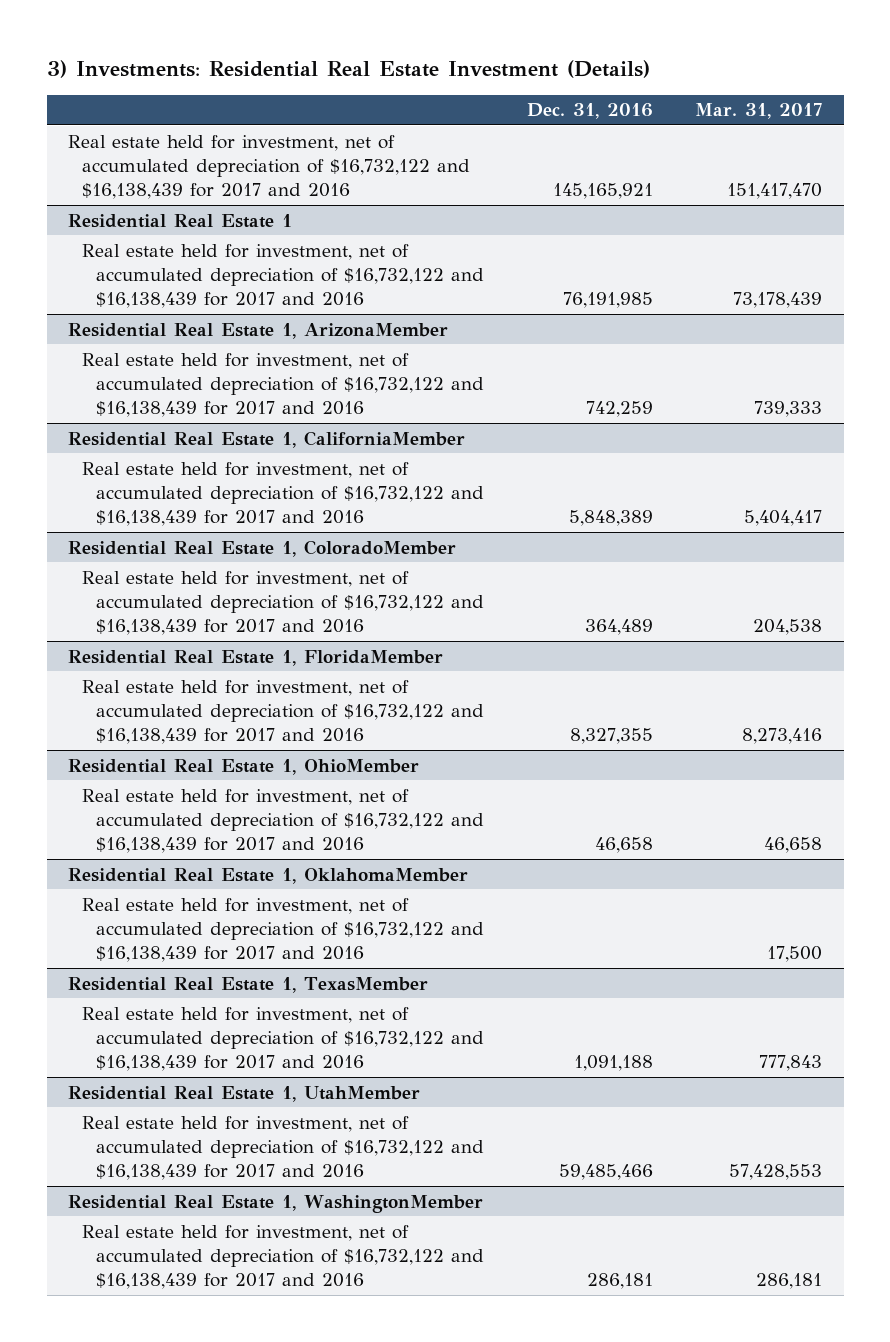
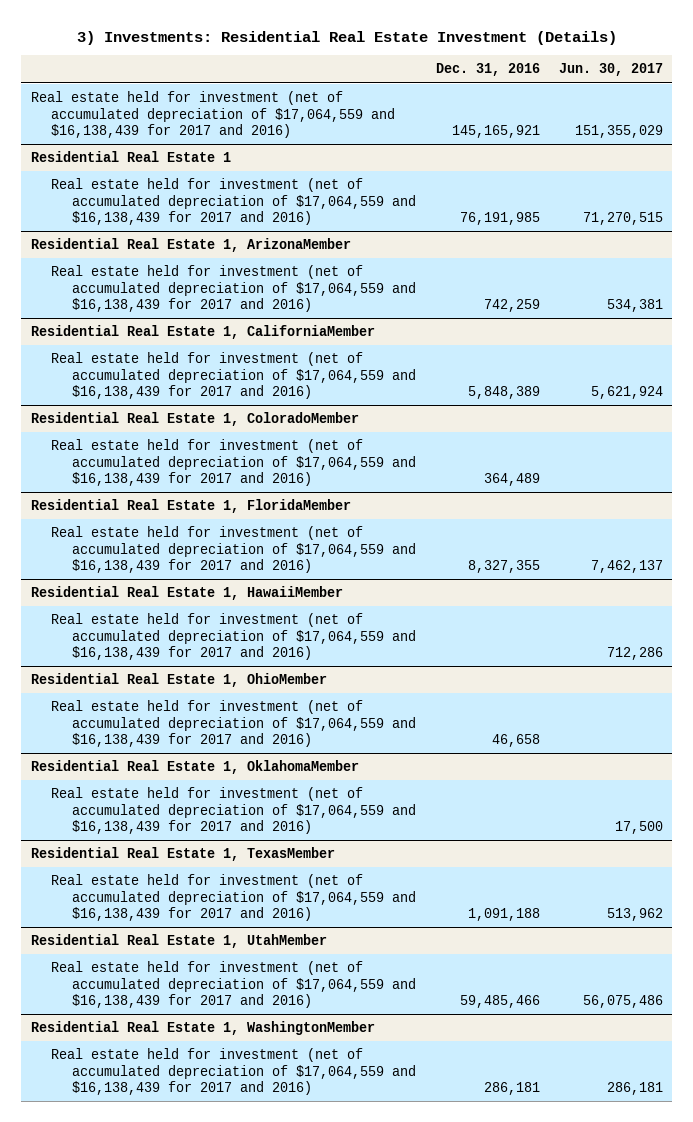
- | Dec. 31, 2016 | Mar. 31, 2017
+ | Dec. 31, 2016 | Jun. 30, 2017
- Real estate held for investment, net of accumulated depreciation of $16,732,122 and $16,138,439 for 2017 and 2016 | 145,165,921 | 151,417,470
+ Real estate held for investment (net of accumulated depreciation of $17,064,559 and $16,138,439 for 2017 and 2016) | 145,165,921 | 151,355,029
@ Residential Real Estate 1
- Real estate held for investment, net of accumulated depreciation of $16,732,122 and $16,138,439 for 2017 and 2016 | 76,191,985 | 73,178,439
+ Real estate held for investment (net of accumulated depreciation of $17,064,559 and $16,138,439 for 2017 and 2016) | 76,191,985 | 71,270,515
@ Residential Real Estate 1, ArizonaMember
- Real estate held for investment, net of accumulated depreciation of $16,732,122 and $16,138,439 for 2017 and 2016 | 742,259 | 739,333
+ Real estate held for investment (net of accumulated depreciation of $17,064,559 and $16,138,439 for 2017 and 2016) | 742,259 | 534,381
@ Residential Real Estate 1, CaliforniaMember
- Real estate held for investment, net of accumulated depreciation of $16,732,122 and $16,138,439 for 2017 and 2016 | 5,848,389 | 5,404,417
+ Real estate held for investment (net of accumulated depreciation of $17,064,559 and $16,138,439 for 2017 and 2016) | 5,848,389 | 5,621,924
@ Residential Real Estate 1, ColoradoMember
- Real estate held for investment, net of accumulated depreciation of $16,732,122 and $16,138,439 for 2017 and 2016 | 364,489 | 204,538
+ Real estate held for investment (net of accumulated depreciation of $17,064,559 and $16,138,439 for 2017 and 2016) | 364,489 |
@ Residential Real Estate 1, FloridaMember
- Real estate held for investment, net of accumulated depreciation of $16,732,122 and $16,138,439 for 2017 and 2016 | 8,327,355 | 8,273,416
+ Real estate held for investment (net of accumulated depreciation of $17,064,559 and $16,138,439 for 2017 and 2016) | 8,327,355 | 7,462,137
+ Residential Real Estate 1, HawaiiMember
+ Real estate held for investment (net of accumulated depreciation of $17,064,559 and $16,138,439 for 2017 and 2016) | | 712,286
@ Residential Real Estate 1, OhioMember
- Real estate held for investment, net of accumulated depreciation of $16,732,122 and $16,138,439 for 2017 and 2016 | 46,658 | 46,658
+ Real estate held for investment (net of accumulated depreciation of $17,064,559 and $16,138,439 for 2017 and 2016) | 46,658 |
@ Residential Real Estate 1, OklahomaMember
- Real estate held for investment, net of accumulated depreciation of $16,732,122 and $16,138,439 for 2017 and 2016 | | 17,500
+ Real estate held for investment (net of accumulated depreciation of $17,064,559 and $16,138,439 for 2017 and 2016) | | 17,500
@ Residential Real Estate 1, TexasMember
- Real estate held for investment, net of accumulated depreciation of $16,732,122 and $16,138,439 for 2017 and 2016 | 1,091,188 | 777,843
+ Real estate held for investment (net of accumulated depreciation of $17,064,559 and $16,138,439 for 2017 and 2016) | 1,091,188 | 513,962
@ Residential Real Estate 1, UtahMember
- Real estate held for investment, net of accumulated depreciation of $16,732,122 and $16,138,439 for 2017 and 2016 | 59,485,466 | 57,428,553
+ Real estate held for investment (net of accumulated depreciation of $17,064,559 and $16,138,439 for 2017 and 2016) | 59,485,466 | 56,075,486
@ Residential Real Estate 1, WashingtonMember
- Real estate held for investment, net of accumulated depreciation of $16,732,122 and $16,138,439 for 2017 and 2016 | 286,181 | 286,181
+ Real estate held for investment (net of accumulated depreciation of $17,064,559 and $16,138,439 for 2017 and 2016) | 286,181 | 286,181

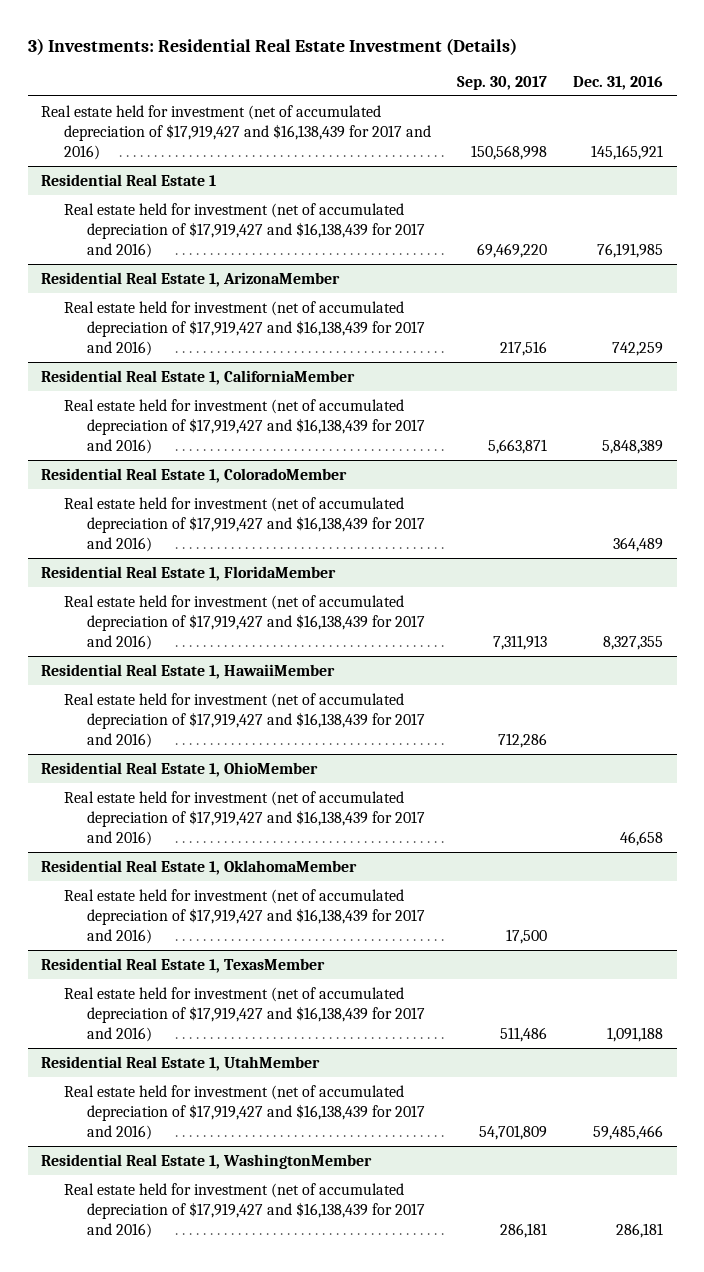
- | Dec. 31, 2016 | Jun. 30, 2017
+ | Sep. 30, 2017 | Dec. 31, 2016
- Real estate held for investment (net of accumulated depreciation of $17,064,559 and $16,138,439 for 2017 and 2016) | 145,165,921 | 151,355,029
+ Real estate held for investment (net of accumulated depreciation of $17,919,427 and $16,138,439 for 2017 and 2016) | 150,568,998 | 145,165,921
@ Residential Real Estate 1
- Real estate held for investment (net of accumulated depreciation of $17,064,559 and $16,138,439 for 2017 and 2016) | 76,191,985 | 71,270,515
+ Real estate held for investment (net of accumulated depreciation of $17,919,427 and $16,138,439 for 2017 and 2016) | 69,469,220 | 76,191,985
@ Residential Real Estate 1, ArizonaMember
- Real estate held for investment (net of accumulated depreciation of $17,064,559 and $16,138,439 for 2017 and 2016) | 742,259 | 534,381
+ Real estate held for investment (net of accumulated depreciation of $17,919,427 and $16,138,439 for 2017 and 2016) | 217,516 | 742,259
@ Residential Real Estate 1, CaliforniaMember
- Real estate held for investment (net of accumulated depreciation of $17,064,559 and $16,138,439 for 2017 and 2016) | 5,848,389 | 5,621,924
+ Real estate held for investment (net of accumulated depreciation of $17,919,427 and $16,138,439 for 2017 and 2016) | 5,663,871 | 5,848,389
@ Residential Real Estate 1, ColoradoMember
- Real estate held for investment (net of accumulated depreciation of $17,064,559 and $16,138,439 for 2017 and 2016) | 364,489 |
+ Real estate held for investment (net of accumulated depreciation of $17,919,427 and $16,138,439 for 2017 and 2016) | | 364,489
@ Residential Real Estate 1, FloridaMember
- Real estate held for investment (net of accumulated depreciation of $17,064,559 and $16,138,439 for 2017 and 2016) | 8,327,355 | 7,462,137
+ Real estate held for investment (net of accumulated depreciation of $17,919,427 and $16,138,439 for 2017 and 2016) | 7,311,913 | 8,327,355
@ Residential Real Estate 1, HawaiiMember
- Real estate held for investment (net of accumulated depreciation of $17,064,559 and $16,138,439 for 2017 and 2016) | | 712,286
+ Real estate held for investment (net of accumulated depreciation of $17,919,427 and $16,138,439 for 2017 and 2016) | 712,286 |
@ Residential Real Estate 1, OhioMember
- Real estate held for investment (net of accumulated depreciation of $17,064,559 and $16,138,439 for 2017 and 2016) | 46,658 |
+ Real estate held for investment (net of accumulated depreciation of $17,919,427 and $16,138,439 for 2017 and 2016) | | 46,658
@ Residential Real Estate 1, OklahomaMember
- Real estate held for investment (net of accumulated depreciation of $17,064,559 and $16,138,439 for 2017 and 2016) | | 17,500
+ Real estate held for investment (net of accumulated depreciation of $17,919,427 and $16,138,439 for 2017 and 2016) | 17,500 |
@ Residential Real Estate 1, TexasMember
- Real estate held for investment (net of accumulated depreciation of $17,064,559 and $16,138,439 for 2017 and 2016) | 1,091,188 | 513,962
+ Real estate held for investment (net of accumulated depreciation of $17,919,427 and $16,138,439 for 2017 and 2016) | 511,486 | 1,091,188
@ Residential Real Estate 1, UtahMember
- Real estate held for investment (net of accumulated depreciation of $17,064,559 and $16,138,439 for 2017 and 2016) | 59,485,466 | 56,075,486
+ Real estate held for investment (net of accumulated depreciation of $17,919,427 and $16,138,439 for 2017 and 2016) | 54,701,809 | 59,485,466
@ Residential Real Estate 1, WashingtonMember
- Real estate held for investment (net of accumulated depreciation of $17,064,559 and $16,138,439 for 2017 and 2016) | 286,181 | 286,181
+ Real estate held for investment (net of accumulated depreciation of $17,919,427 and $16,138,439 for 2017 and 2016) | 286,181 | 286,181

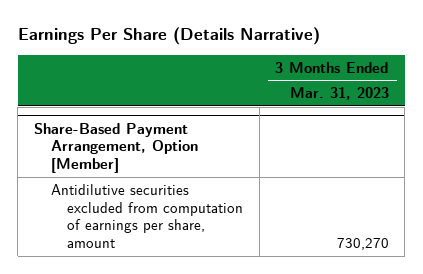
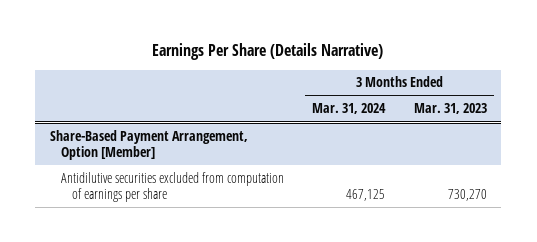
- | 3 Months Ended Mar. 31, 2023
+ | 3 Months Ended Mar. 31, 2024 | 3 Months Ended Mar. 31, 2023
@ Share-Based Payment Arrangement, Option [Member]
- Antidilutive securities excluded from computation of earnings per share, amount | 730,270
+ Antidilutive securities excluded from computation of earnings per share | 467,125 | 730,270

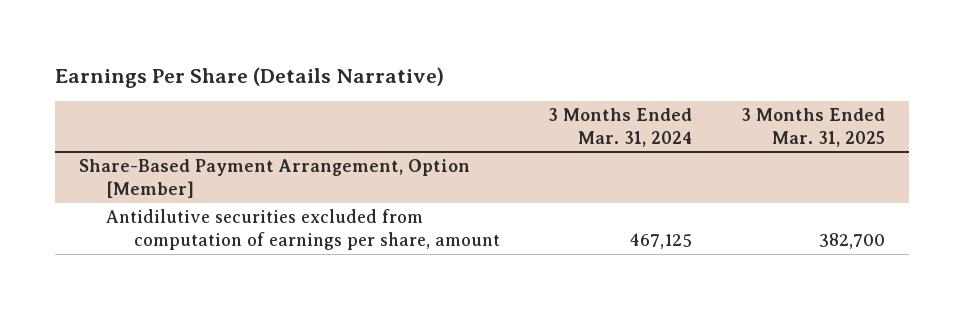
- | 3 Months Ended Mar. 31, 2024 | 3 Months Ended Mar. 31, 2023
+ | 3 Months Ended Mar. 31, 2024 | 3 Months Ended Mar. 31, 2025
@ Share-Based Payment Arrangement, Option [Member]
- Antidilutive securities excluded from computation of earnings per share | 467,125 | 730,270
+ Antidilutive securities excluded from computation of earnings per share, amount | 467,125 | 382,700

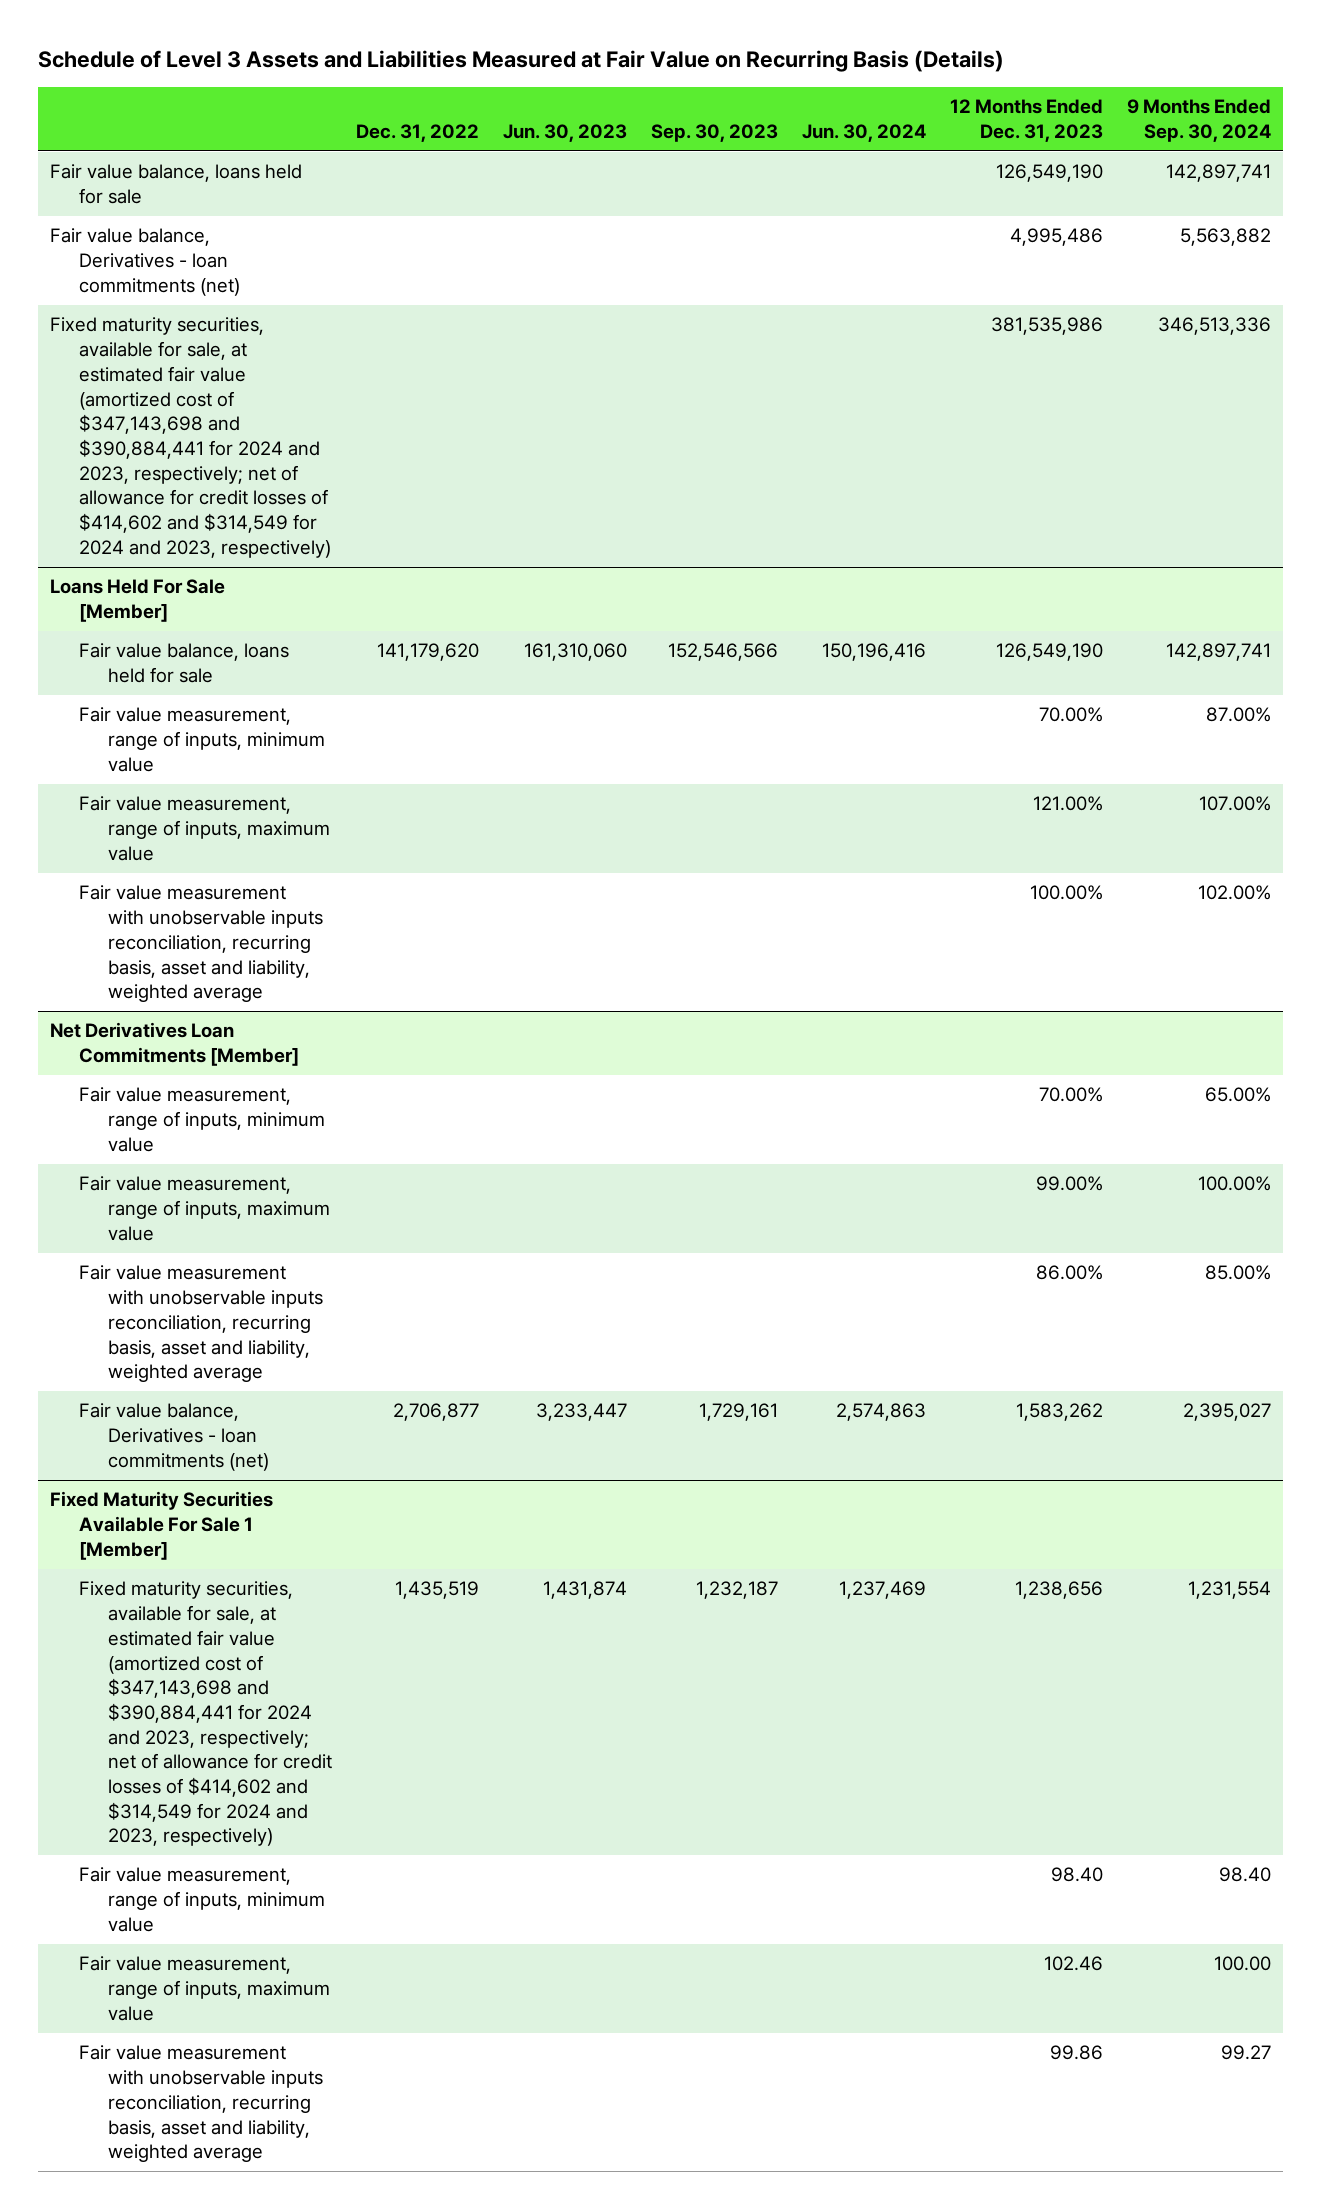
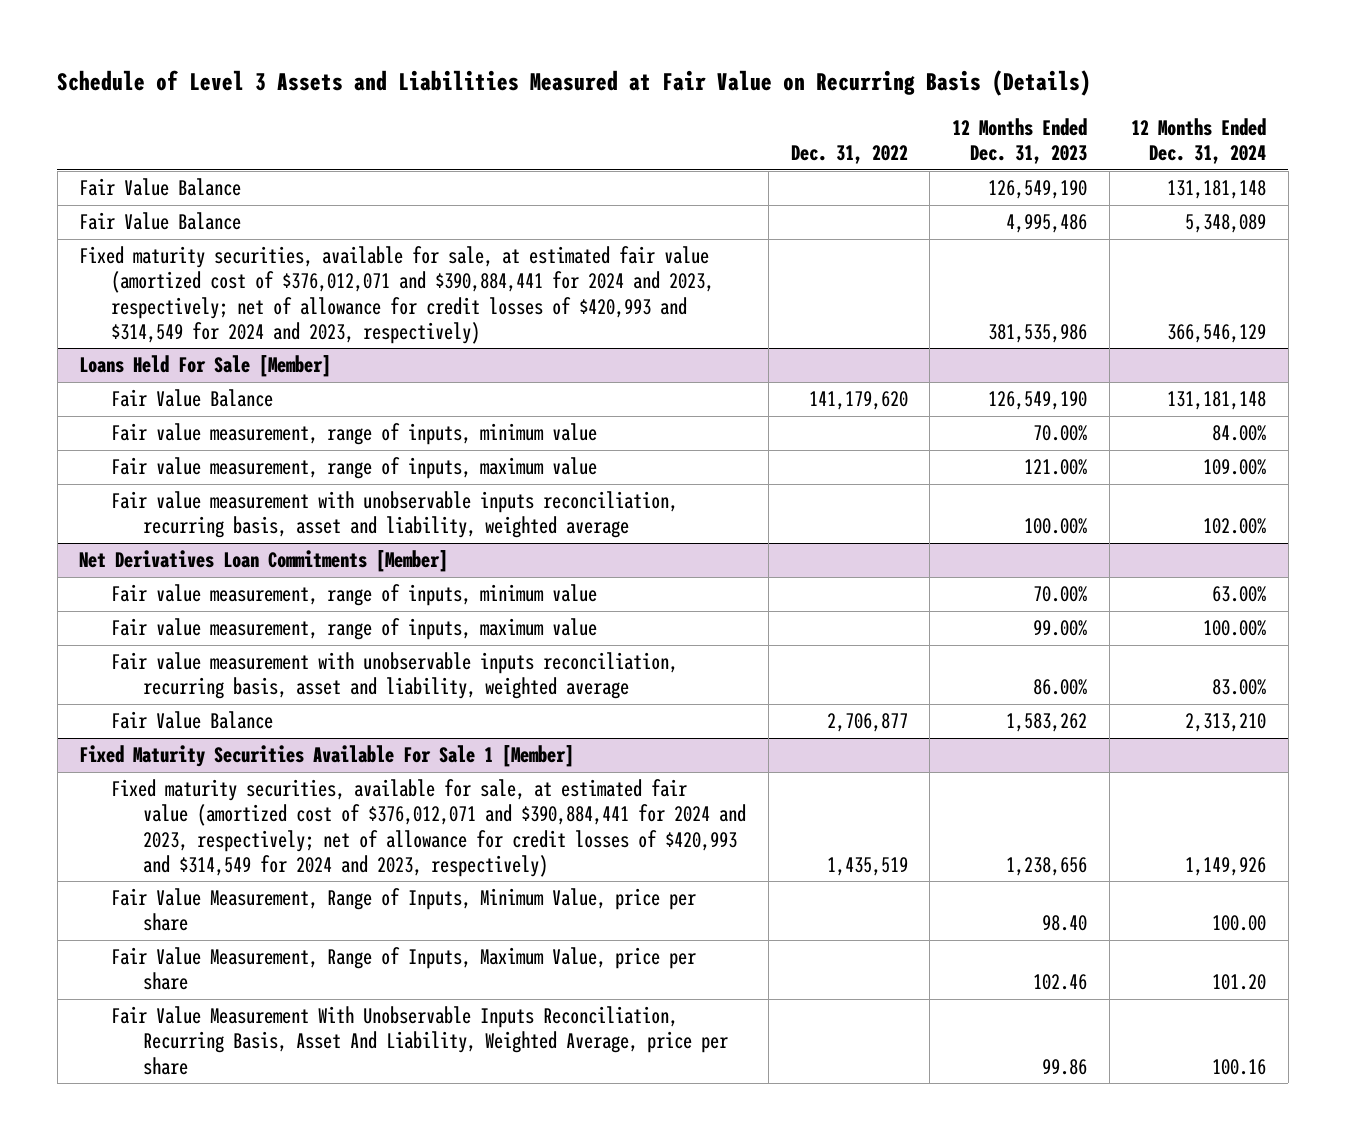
- | Dec. 31, 2022 | Jun. 30, 2023 | Sep. 30, 2023 | Jun. 30, 2024 | 12 Months Ended Dec. 31, 2023 | 9 Months Ended Sep. 30, 2024
+ | Dec. 31, 2022 | 12 Months Ended Dec. 31, 2023 | 12 Months Ended Dec. 31, 2024
- Fair value balance, loans held for sale | | | | | 126,549,190 | 142,897,741
- Fair value balance, Derivatives - loan commitments (net) | | | | | 4,995,486 | 5,563,882
- Fixed maturity securities, available for sale, at estimated fair value (amortized cost of $347,143,698 and $390,884,441 for 2024 and 2023, respectively; net of allowance for credit losses of $414,602 and $314,549 for 2024 and 2023, respectively) | | | | | 381,535,986 | 346,513,336
+ Fair Value Balance | | 126,549,190 | 131,181,148
+ Fair Value Balance | | 4,995,486 | 5,348,089
+ Fixed maturity securities, available for sale, at estimated fair value (amortized cost of $376,012,071 and $390,884,441 for 2024 and 2023, respectively; net of allowance for credit losses of $420,993 and $314,549 for 2024 and 2023, respectively) | | 381,535,986 | 366,546,129
@ Loans Held For Sale [Member]
- Fair value balance, loans held for sale | 141,179,620 | 161,310,060 | 152,546,566 | 150,196,416 | 126,549,190 | 142,897,741
+ Fair Value Balance | 141,179,620 | 126,549,190 | 131,181,148
@ Net Derivatives Loan Commitments [Member]
- Fair value balance, Derivatives - loan commitments (net) | 2,706,877 | 3,233,447 | 1,729,161 | 2,574,863 | 1,583,262 | 2,395,027
+ Fair Value Balance | 2,706,877 | 1,583,262 | 2,313,210
@ Fixed Maturity Securities Available For Sale 1 [Member]
- Fixed maturity securities, available for sale, at estimated fair value (amortized cost of $347,143,698 and $390,884,441 for 2024 and 2023, respectively; net of allowance for credit losses of $414,602 and $314,549 for 2024 and 2023, respectively) | 1,435,519 | 1,431,874 | 1,232,187 | 1,237,469 | 1,238,656 | 1,231,554
- Fair value measurement, range of inputs, minimum value | | | | | 98.40 | 98.40
- Fair value measurement, range of inputs, maximum value | | | | | 102.46 | 100.00
- Fair value measurement with unobservable inputs reconciliation, recurring basis, asset and liability, weighted average | | | | | 99.86 | 99.27
+ Fixed maturity securities, available for sale, at estimated fair value (amortized cost of $376,012,071 and $390,884,441 for 2024 and 2023, respectively; net of allowance for credit losses of $420,993 and $314,549 for 2024 and 2023, respectively) | 1,435,519 | 1,238,656 | 1,149,926
+ Fair Value Measurement, Range of Inputs, Minimum Value, price per share | | 98.40 | 100.00
+ Fair Value Measurement, Range of Inputs, Maximum Value, price per share | | 102.46 | 101.20
+ Fair Value Measurement With Unobservable Inputs Reconciliation, Recurring Basis, Asset And Liability, Weighted Average, price per share | | 99.86 | 100.16

